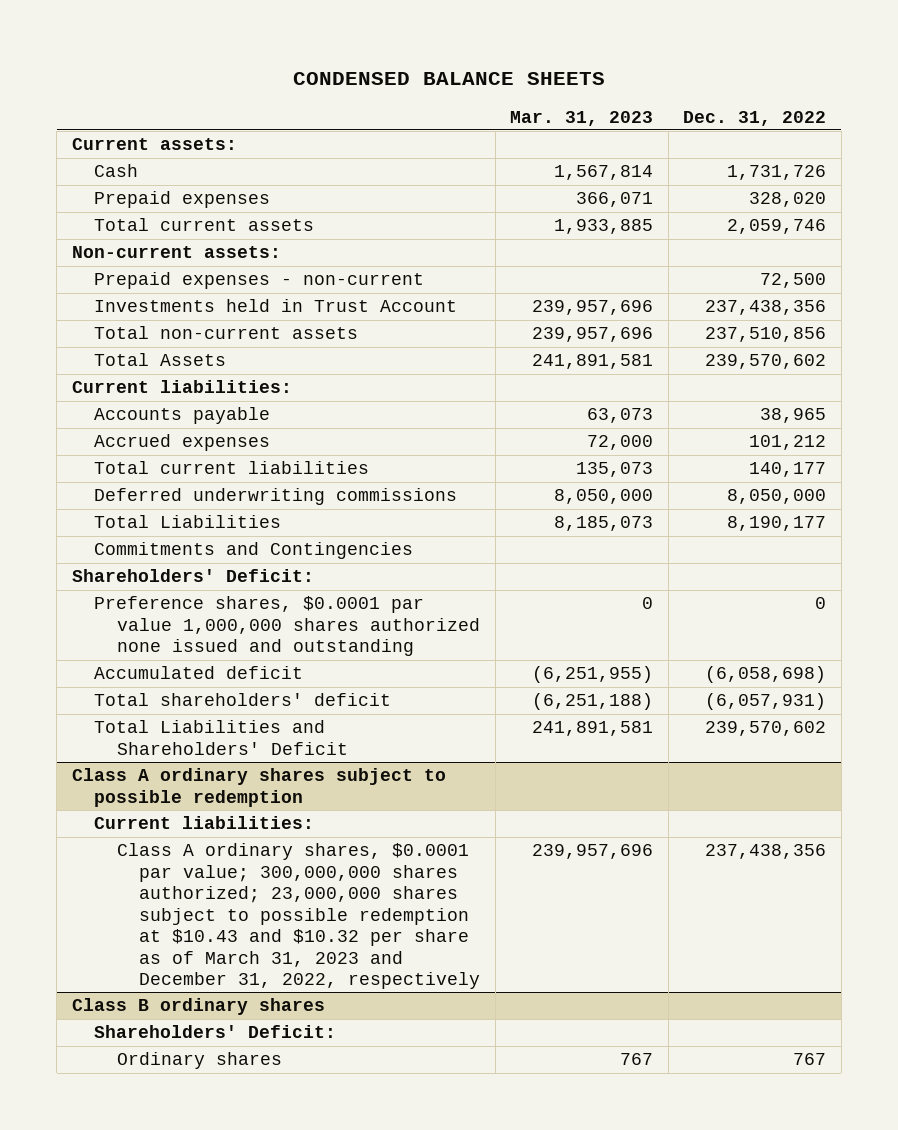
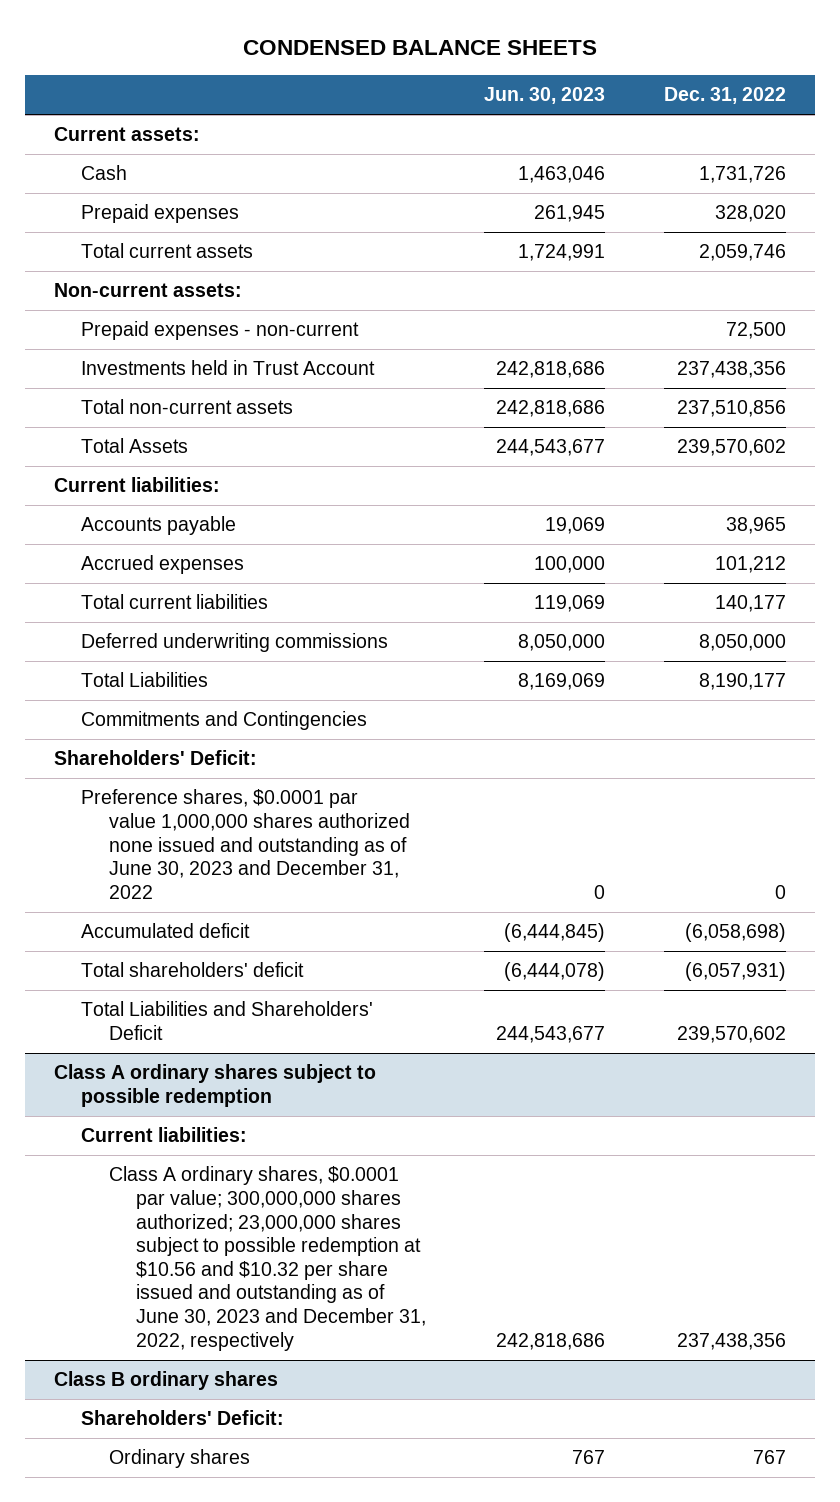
- | Mar. 31, 2023 | Dec. 31, 2022
+ | Jun. 30, 2023 | Dec. 31, 2022
- Preference shares, $0.0001 par value 1,000,000 shares authorized none issued and outstanding | 0 | 0
+ Preference shares, $0.0001 par value 1,000,000 shares authorized none issued and outstanding as of June 30, 2023 and December 31, 2022 | 0 | 0
@ Class A ordinary shares subject to possible redemption
- Class A ordinary shares, $0.0001 par value; 300,000,000 shares authorized; 23,000,000 shares subject to possible redemption at $10.43 and $10.32 per share as of March 31, 2023 and December 31, 2022, respectively | 239,957,696 | 237,438,356
+ Class A ordinary shares, $0.0001 par value; 300,000,000 shares authorized; 23,000,000 shares subject to possible redemption at $10.56 and $10.32 per share issued and outstanding as of June 30, 2023 and December 31, 2022, respectively | 242,818,686 | 237,438,356

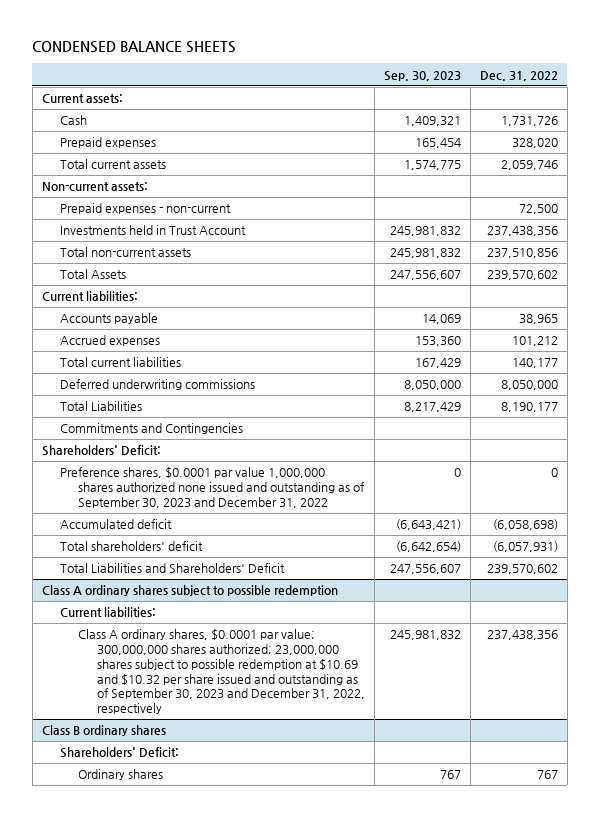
- | Jun. 30, 2023 | Dec. 31, 2022
+ | Sep. 30, 2023 | Dec. 31, 2022
- Preference shares, $0.0001 par value 1,000,000 shares authorized none issued and outstanding as of June 30, 2023 and December 31, 2022 | 0 | 0
+ Preference shares, $0.0001 par value 1,000,000 shares authorized none issued and outstanding as of September 30, 2023 and December 31, 2022 | 0 | 0
@ Class A ordinary shares subject to possible redemption
- Class A ordinary shares, $0.0001 par value; 300,000,000 shares authorized; 23,000,000 shares subject to possible redemption at $10.56 and $10.32 per share issued and outstanding as of June 30, 2023 and December 31, 2022, respectively | 242,818,686 | 237,438,356
+ Class A ordinary shares, $0.0001 par value; 300,000,000 shares authorized; 23,000,000 shares subject to possible redemption at $10.69 and $10.32 per share issued and outstanding as of September 30, 2023 and December 31, 2022, respectively | 245,981,832 | 237,438,356

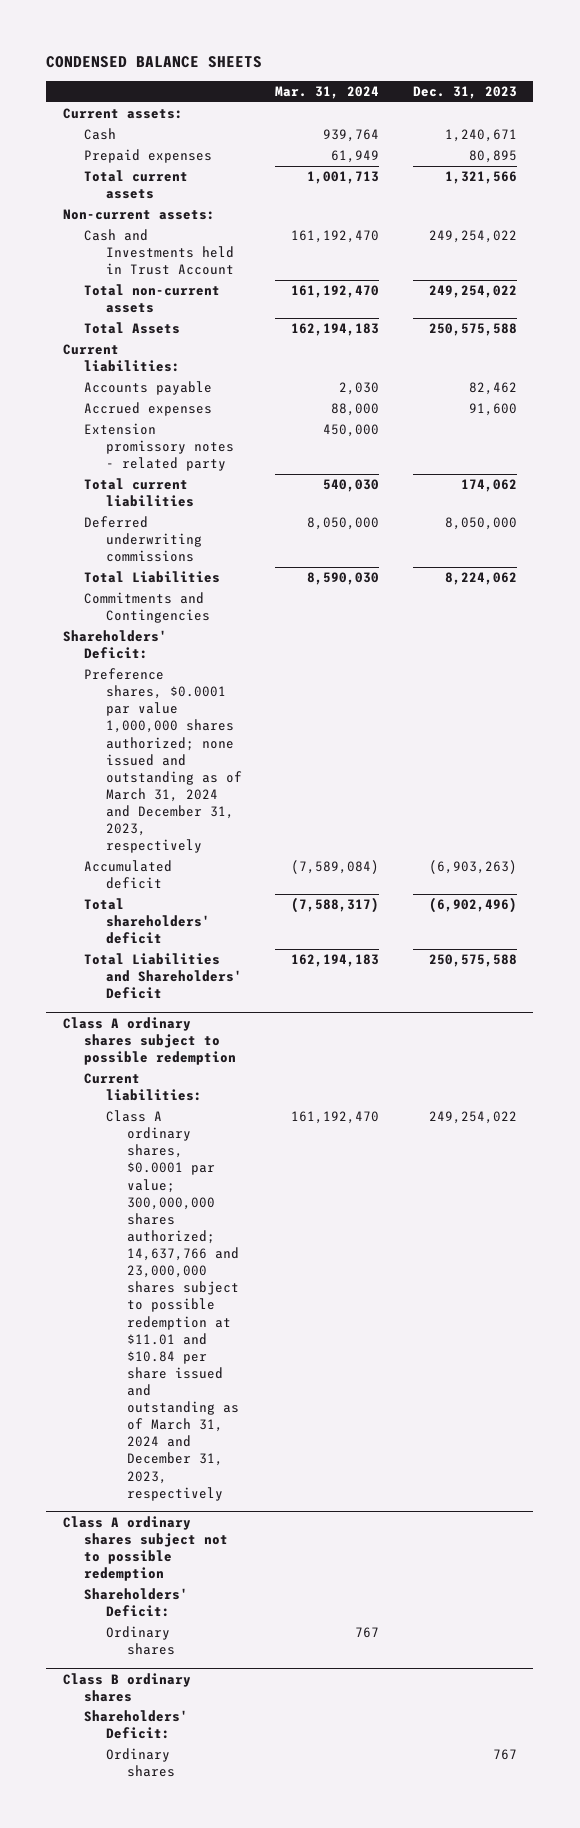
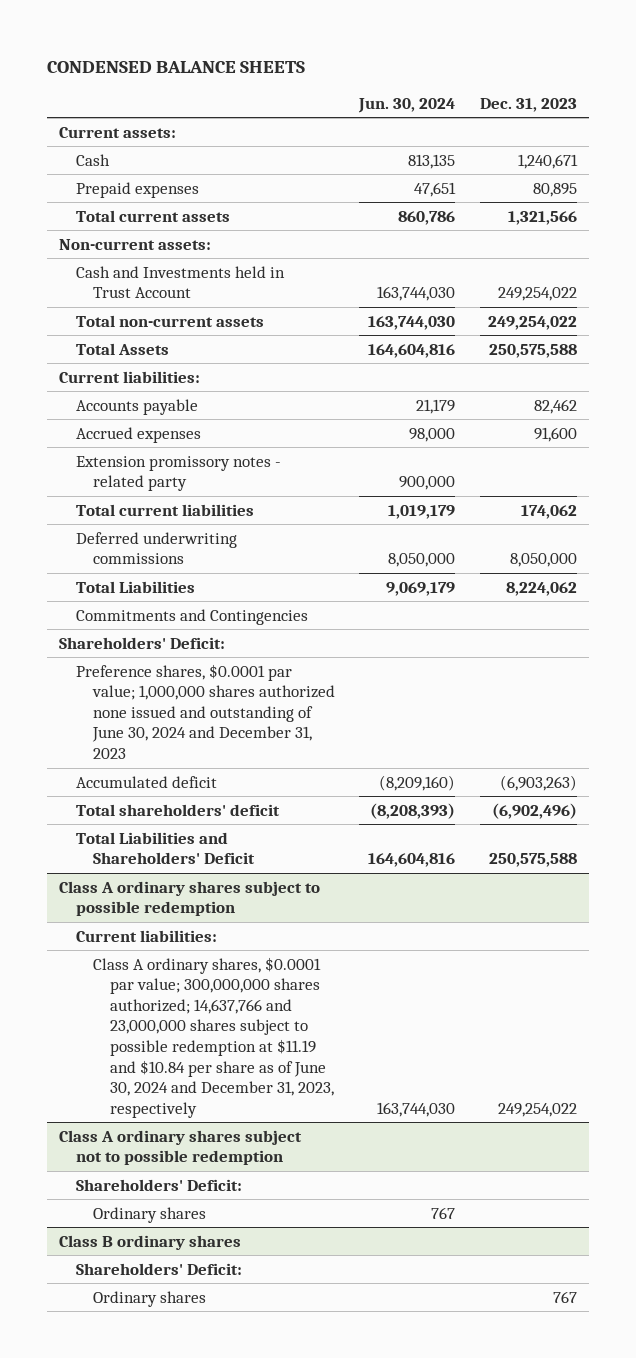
- | Mar. 31, 2024 | Dec. 31, 2023
+ | Jun. 30, 2024 | Dec. 31, 2023
- Preference shares, $0.0001 par value 1,000,000 shares authorized; none issued and outstanding as of March 31, 2024 and December 31, 2023, respectively
+ Preference shares, $0.0001 par value; 1,000,000 shares authorized none issued and outstanding of June 30, 2024 and December 31, 2023
@ Class A ordinary shares subject to possible redemption
- Class A ordinary shares, $0.0001 par value; 300,000,000 shares authorized; 14,637,766 and 23,000,000 shares subject to possible redemption at $11.01 and $10.84 per share issued and outstanding as of March 31, 2024 and December 31, 2023, respectively | 161,192,470 | 249,254,022
+ Class A ordinary shares, $0.0001 par value; 300,000,000 shares authorized; 14,637,766 and 23,000,000 shares subject to possible redemption at $11.19 and $10.84 per share as of June 30, 2024 and December 31, 2023, respectively | 163,744,030 | 249,254,022

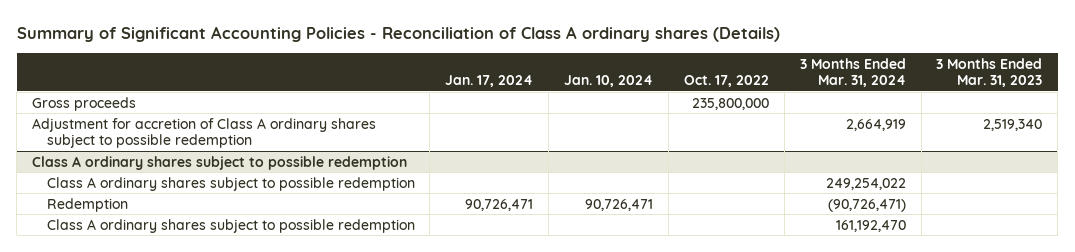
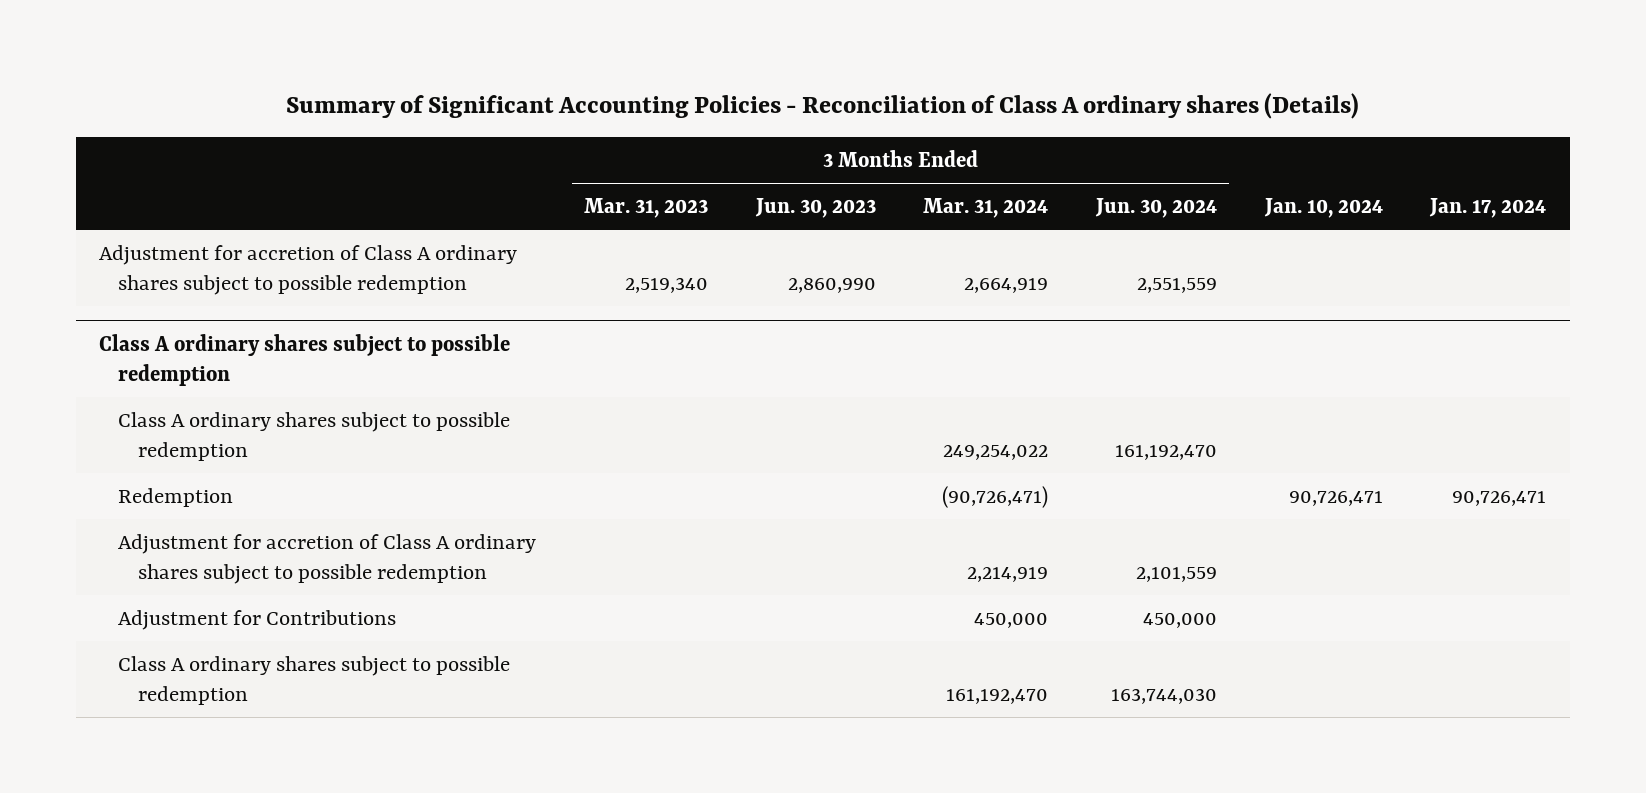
- | Jan. 17, 2024 | Jan. 10, 2024 | Oct. 17, 2022 | 3 Months Ended Mar. 31, 2024 | 3 Months Ended Mar. 31, 2023
+ | 3 Months Ended Mar. 31, 2023 | 3 Months Ended Jun. 30, 2023 | 3 Months Ended Mar. 31, 2024 | 3 Months Ended Jun. 30, 2024 | Jan. 10, 2024 | Jan. 17, 2024
- Gross proceeds | | | 235,800,000 | |
@ Class A ordinary shares subject to possible redemption
+ Adjustment for accretion of Class A ordinary shares subject to possible redemption | | | 2,214,919 | 2,101,559 | |
+ Adjustment for Contributions | | | 450,000 | 450,000 | |

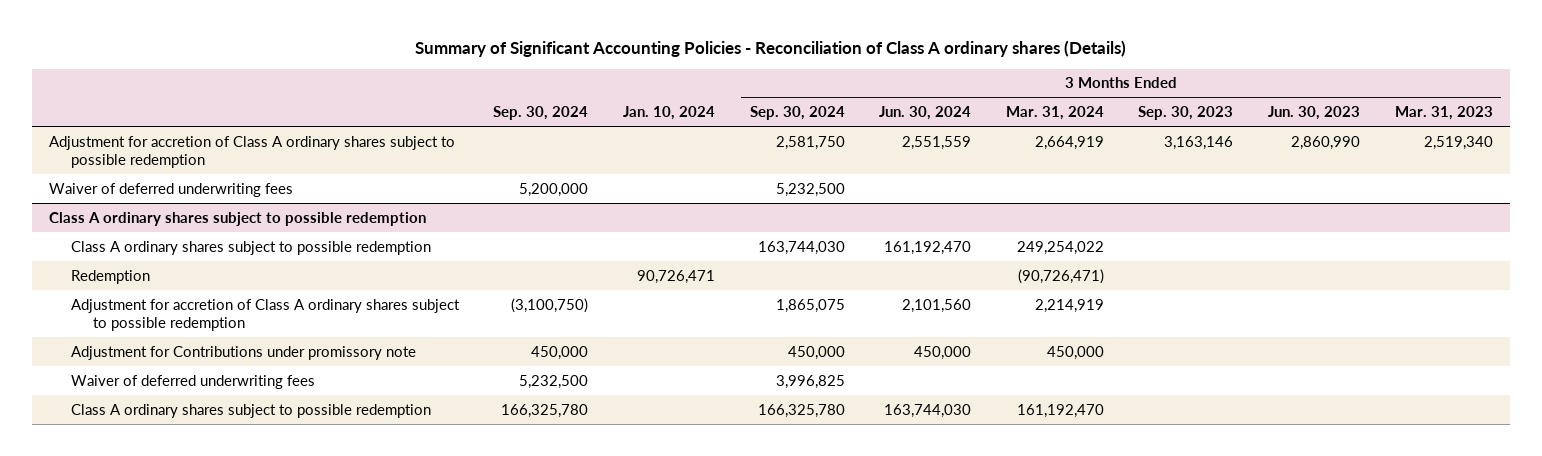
- | 3 Months Ended Mar. 31, 2023 | 3 Months Ended Jun. 30, 2023 | 3 Months Ended Mar. 31, 2024 | 3 Months Ended Jun. 30, 2024 | Jan. 10, 2024 | Jan. 17, 2024
+ | Sep. 30, 2024 | Jan. 10, 2024 | 3 Months Ended Sep. 30, 2024 | 3 Months Ended Jun. 30, 2024 | 3 Months Ended Mar. 31, 2024 | 3 Months Ended Sep. 30, 2023 | 3 Months Ended Jun. 30, 2023 | 3 Months Ended Mar. 31, 2023
+ Waiver of deferred underwriting fees | 5,200,000 | | 5,232,500 | | | | |
@ Class A ordinary shares subject to possible redemption
- Adjustment for accretion of Class A ordinary shares subject to possible redemption | | | 2,214,919 | 2,101,559 | |
- Adjustment for Contributions | | | 450,000 | 450,000 | |
+ Adjustment for accretion of Class A ordinary shares subject to possible redemption | (3,100,750) | | 1,865,075 | 2,101,560 | 2,214,919 | | |
+ Adjustment for Contributions under promissory note | 450,000 | | 450,000 | 450,000 | 450,000 | | |
+ Waiver of deferred underwriting fees | 5,232,500 | | 3,996,825 | | | | |

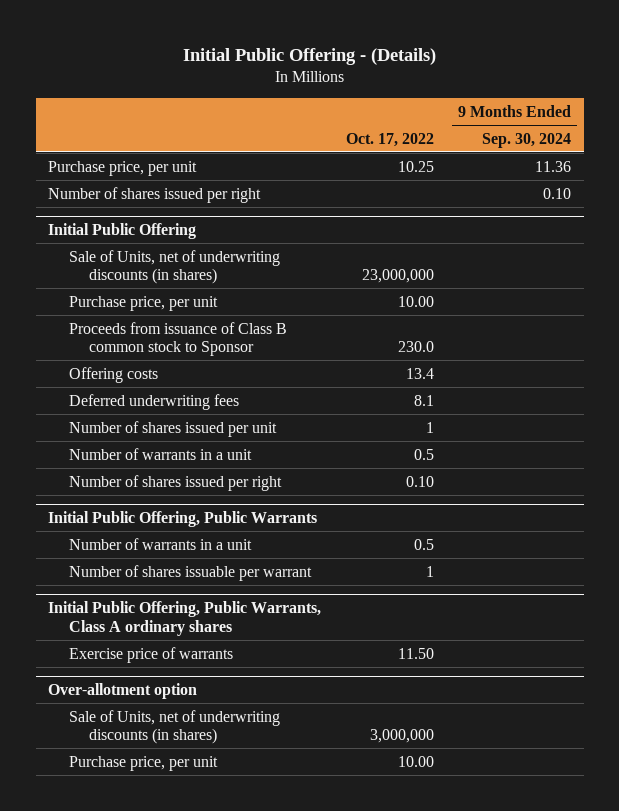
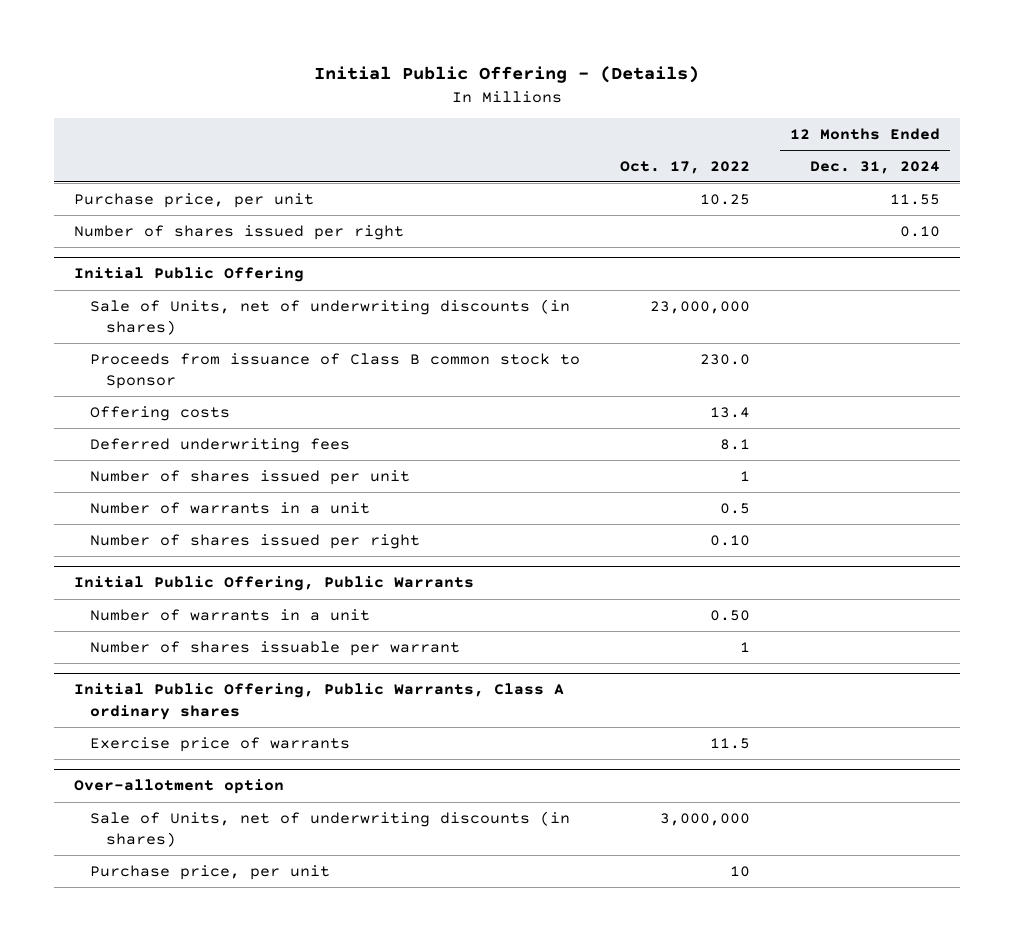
- | Oct. 17, 2022 | 9 Months Ended Sep. 30, 2024
+ | Oct. 17, 2022 | 12 Months Ended Dec. 31, 2024
@ Initial Public Offering
- Purchase price, per unit | 10.00 |
@ Initial Public Offering, Public Warrants
- Number of warrants in a unit | 0.5 |
+ Number of warrants in a unit | 0.50 |
@ Initial Public Offering, Public Warrants, Class A ordinary shares
- Exercise price of warrants | 11.50 |
+ Exercise price of warrants | 11.5 |
@ Over-allotment option
- Purchase price, per unit | 10.00 |
+ Purchase price, per unit | 10 |

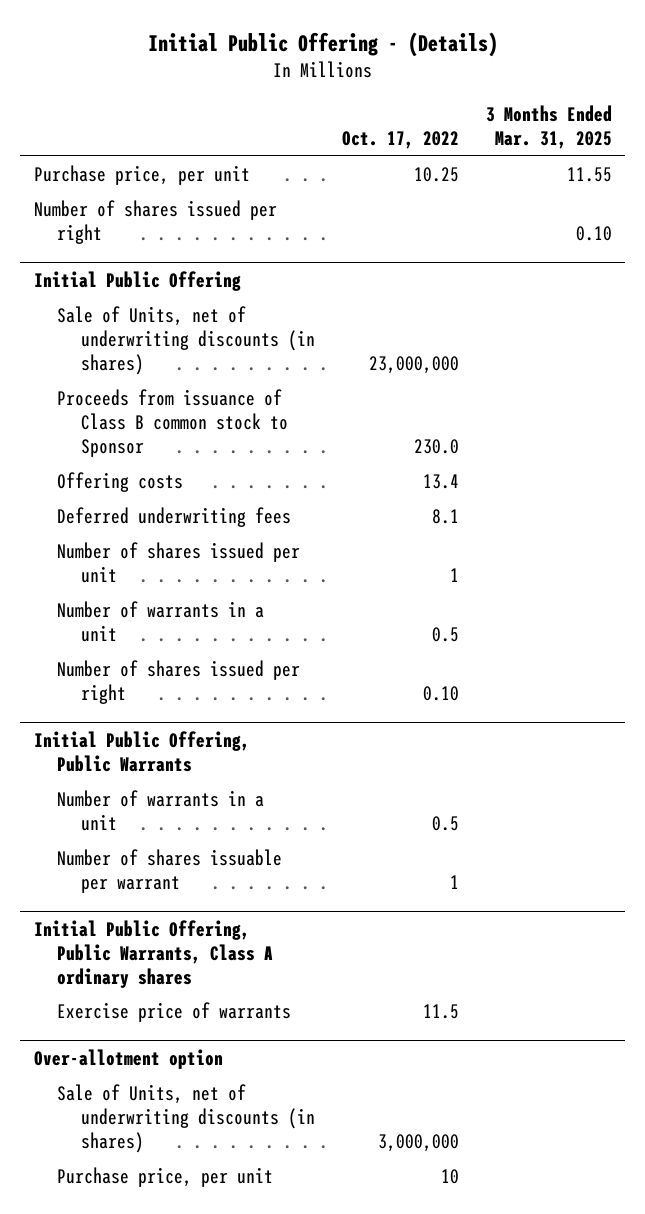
- | Oct. 17, 2022 | 12 Months Ended Dec. 31, 2024
+ | Oct. 17, 2022 | 3 Months Ended Mar. 31, 2025
@ Initial Public Offering, Public Warrants
- Number of warrants in a unit | 0.50 |
+ Number of warrants in a unit | 0.5 |

